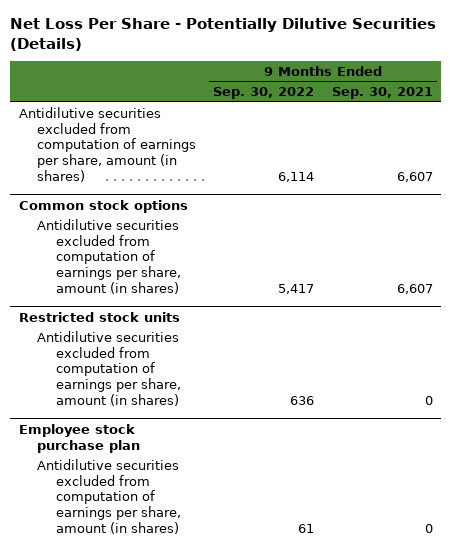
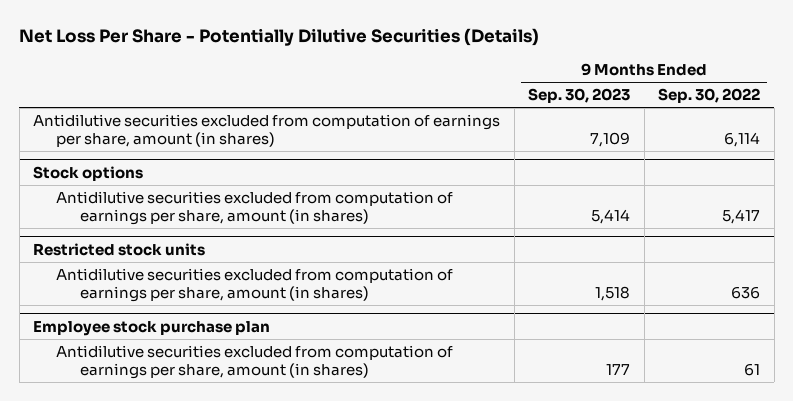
- | 9 Months Ended Sep. 30, 2022 | 9 Months Ended Sep. 30, 2021
+ | 9 Months Ended Sep. 30, 2023 | 9 Months Ended Sep. 30, 2022
- Common stock options
+ Stock options

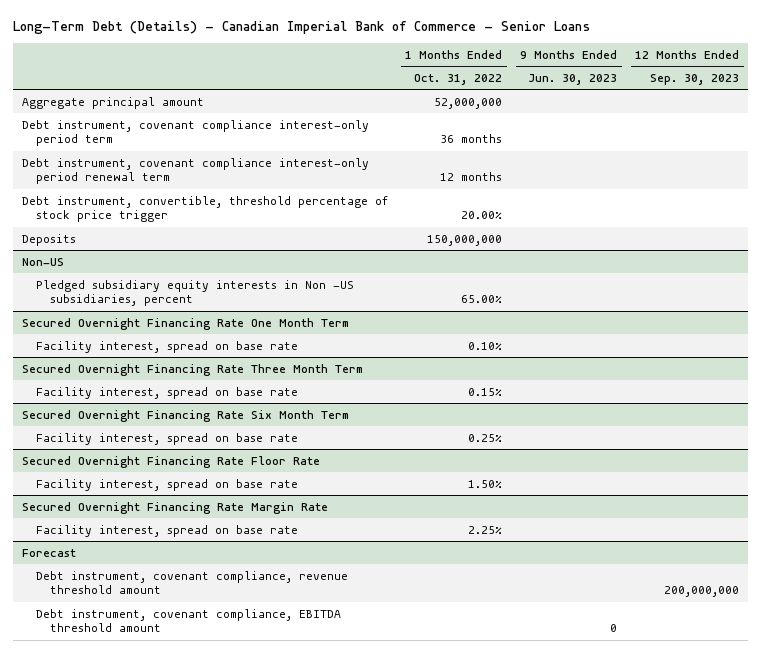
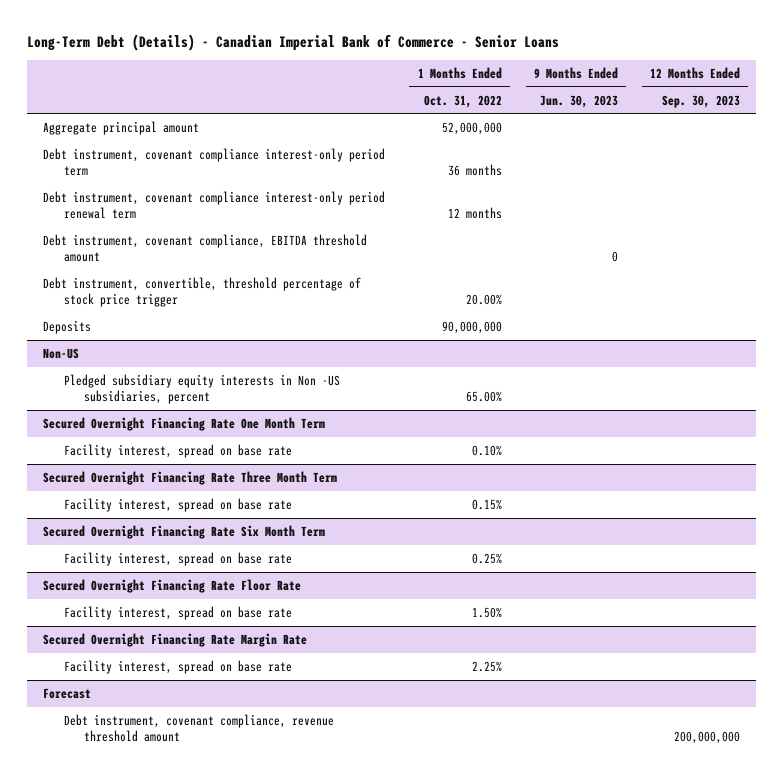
+ Debt instrument, covenant compliance, EBITDA threshold amount | | 0 |
- Deposits | 150,000,000 | |
+ Deposits | 90,000,000 | |
@ Forecast
- Debt instrument, covenant compliance, EBITDA threshold amount | | 0 |

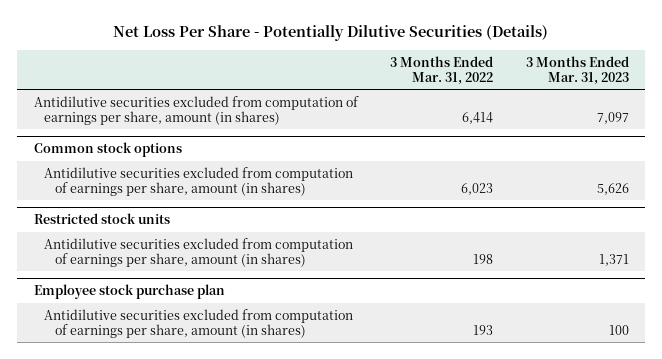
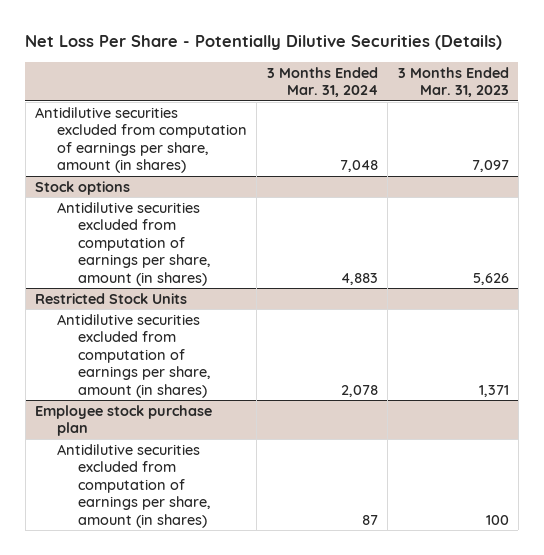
- | 3 Months Ended Mar. 31, 2022 | 3 Months Ended Mar. 31, 2023
+ | 3 Months Ended Mar. 31, 2024 | 3 Months Ended Mar. 31, 2023
- Common stock options
+ Stock options
- Restricted stock units
+ Restricted Stock Units

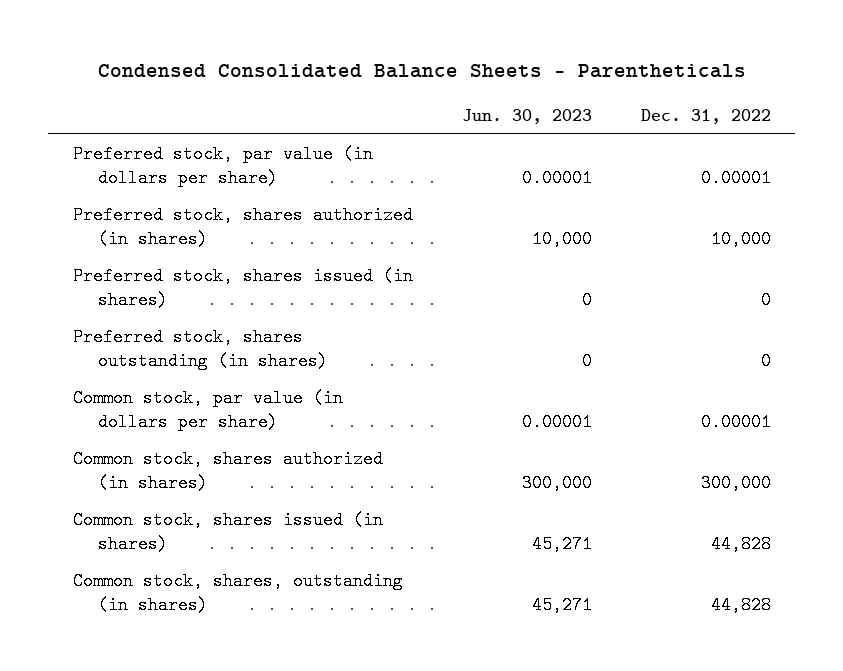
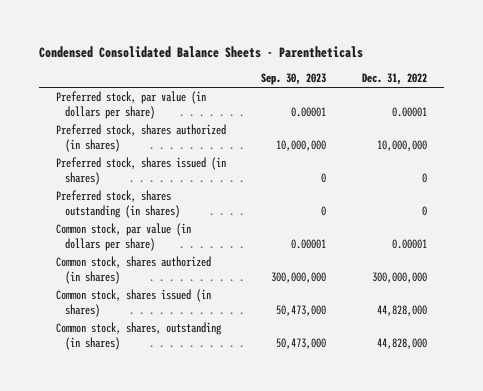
- | Jun. 30, 2023 | Dec. 31, 2022
+ | Sep. 30, 2023 | Dec. 31, 2022
- Preferred stock, shares authorized (in shares) | 10,000 | 10,000
+ Preferred stock, shares authorized (in shares) | 10,000,000 | 10,000,000
- Common stock, shares authorized (in shares) | 300,000 | 300,000
- Common stock, shares issued (in shares) | 45,271 | 44,828
- Common stock, shares, outstanding (in shares) | 45,271 | 44,828
+ Common stock, shares authorized (in shares) | 300,000,000 | 300,000,000
+ Common stock, shares issued (in shares) | 50,473,000 | 44,828,000
+ Common stock, shares, outstanding (in shares) | 50,473,000 | 44,828,000

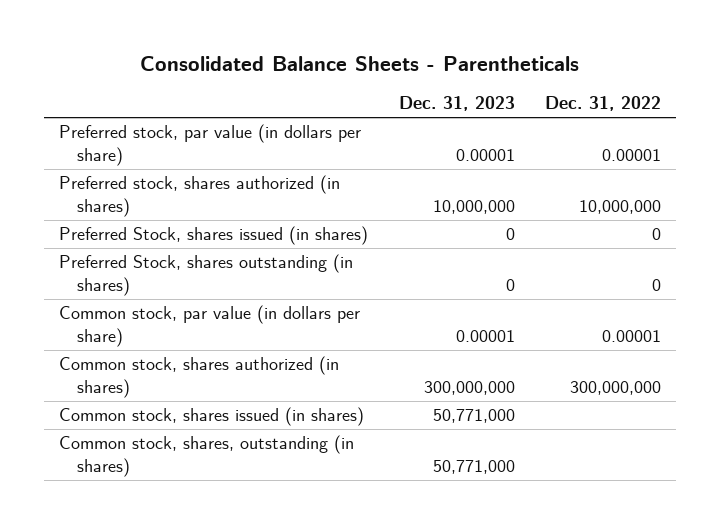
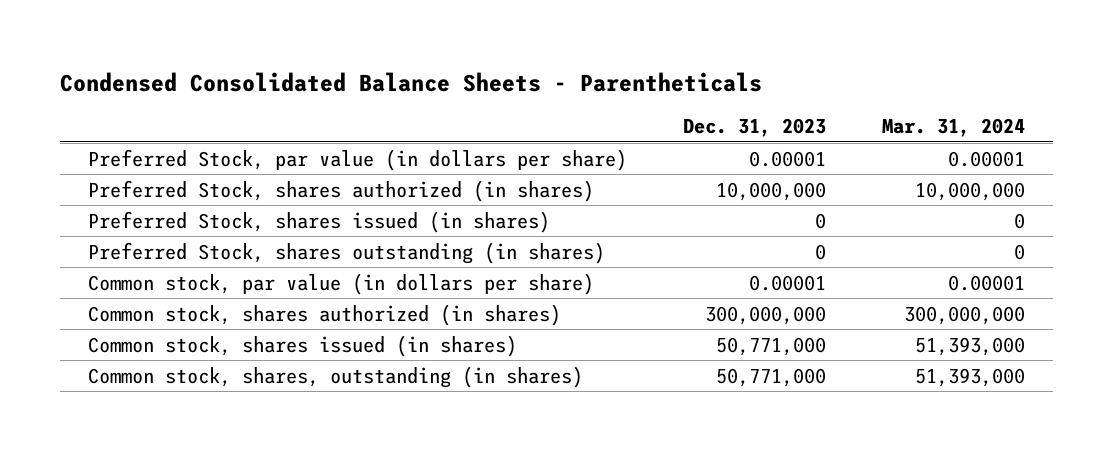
- Consolidated Balance Sheets - Parentheticals
+ Condensed Consolidated Balance Sheets - Parentheticals
- | Dec. 31, 2023 | Dec. 31, 2022
+ | Dec. 31, 2023 | Mar. 31, 2024
- Preferred stock, par value (in dollars per share) | 0.00001 | 0.00001
- Preferred stock, shares authorized (in shares) | 10,000,000 | 10,000,000
+ Preferred Stock, par value (in dollars per share) | 0.00001 | 0.00001
+ Preferred Stock, shares authorized (in shares) | 10,000,000 | 10,000,000

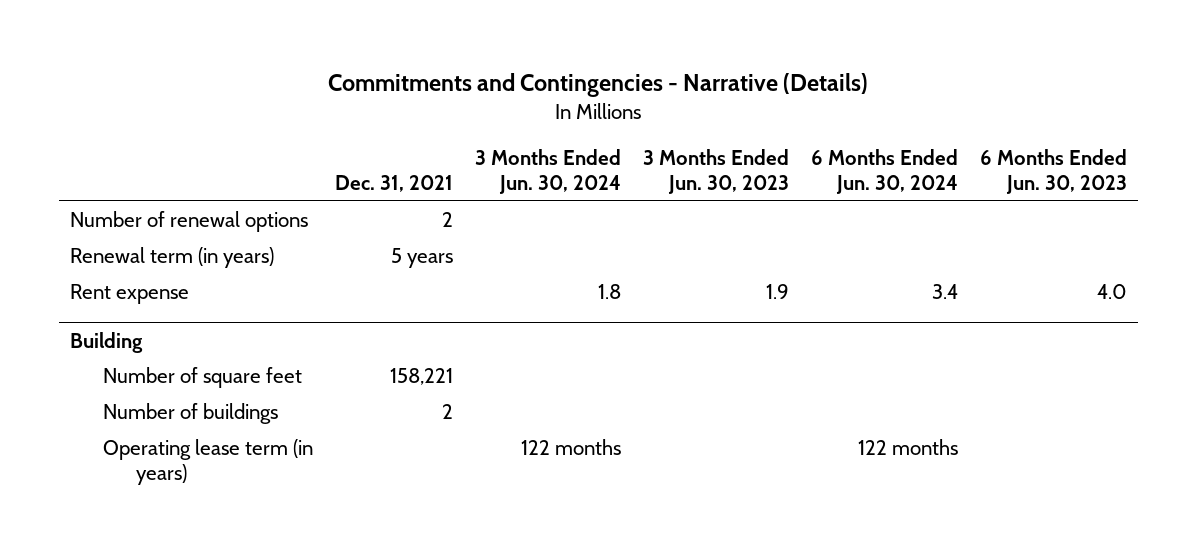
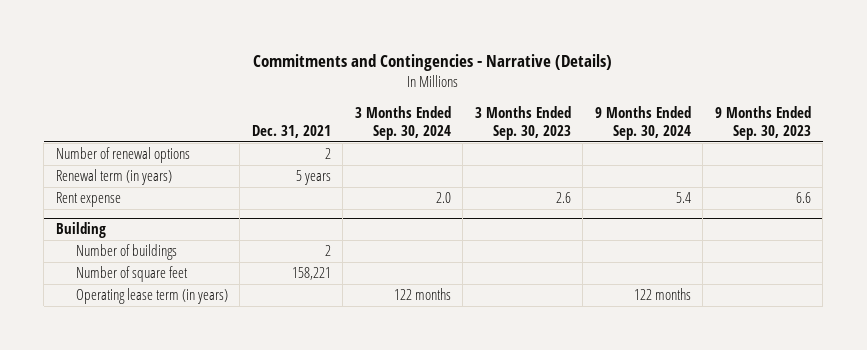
- | Dec. 31, 2021 | 3 Months Ended Jun. 30, 2024 | 3 Months Ended Jun. 30, 2023 | 6 Months Ended Jun. 30, 2024 | 6 Months Ended Jun. 30, 2023
+ | Dec. 31, 2021 | 3 Months Ended Sep. 30, 2024 | 3 Months Ended Sep. 30, 2023 | 9 Months Ended Sep. 30, 2024 | 9 Months Ended Sep. 30, 2023
@ Building
moved down: Number of square feet | 158,221 | | | |

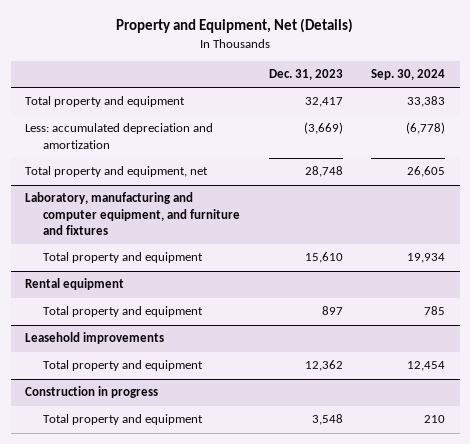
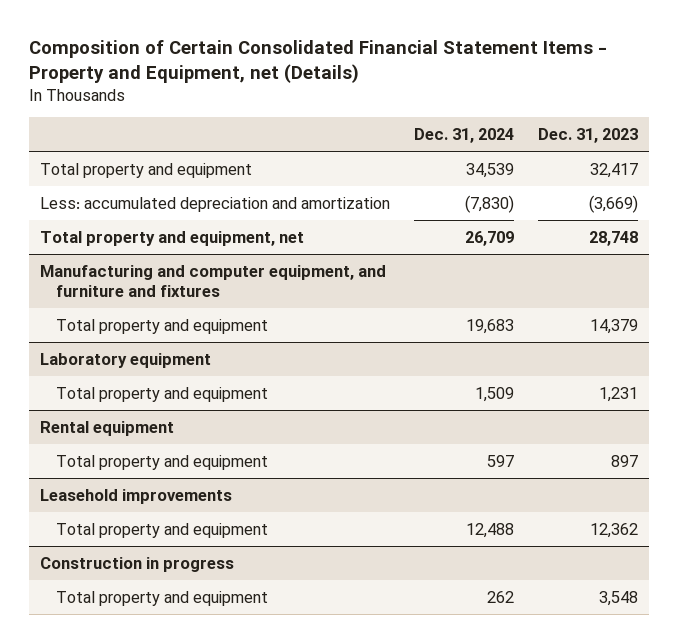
- Property and Equipment, Net (Details)
+ Composition of Certain Consolidated Financial Statement Items - Property and Equipment, net (Details)
- | Dec. 31, 2023 | Sep. 30, 2024
+ | Dec. 31, 2024 | Dec. 31, 2023
- Laboratory, manufacturing and computer equipment, and furniture and fixtures
- Total property and equipment | 15,610 | 19,934
+ Manufacturing and computer equipment, and furniture and fixtures
+ Total property and equipment | 19,683 | 14,379
+ Laboratory equipment
+ Total property and equipment | 1,509 | 1,231

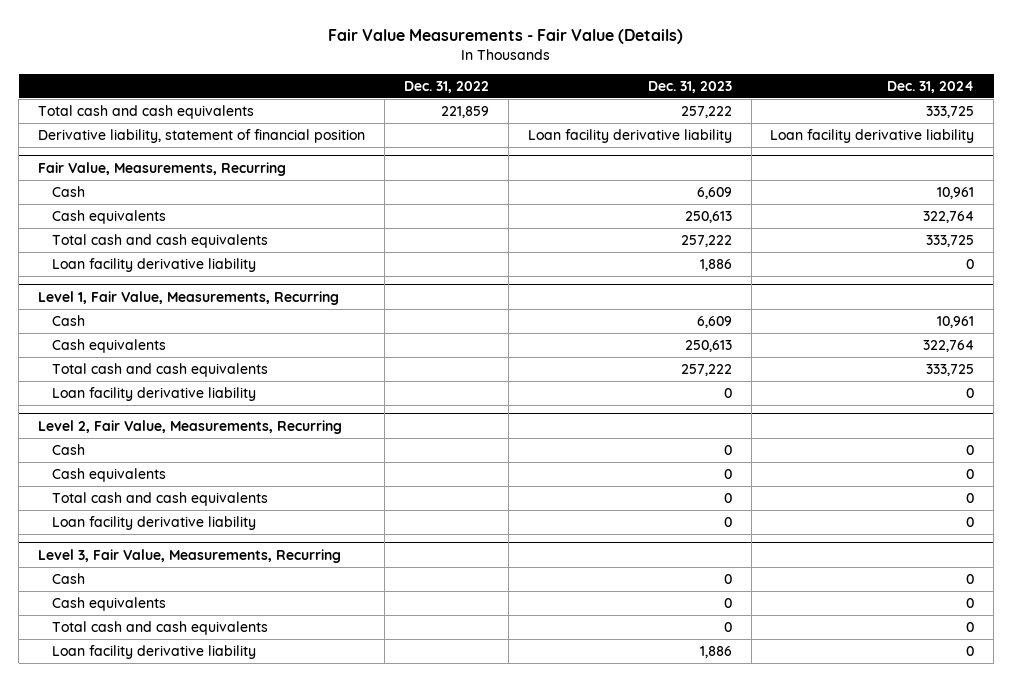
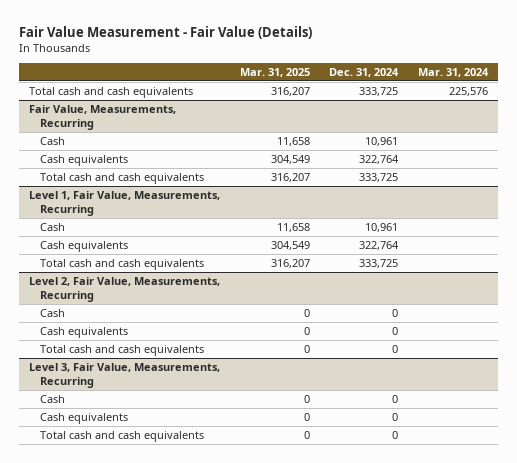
- Fair Value Measurements - Fair Value (Details)
+ Fair Value Measurement - Fair Value (Details)
- | Dec. 31, 2022 | Dec. 31, 2023 | Dec. 31, 2024
+ | Mar. 31, 2025 | Dec. 31, 2024 | Mar. 31, 2024
- Derivative liability, statement of financial position | | Loan facility derivative liability | Loan facility derivative liability
@ Fair Value, Measurements, Recurring
- Loan facility derivative liability | | 1,886 | 0
@ Level 1, Fair Value, Measurements, Recurring
- Loan facility derivative liability | | 0 | 0
@ Level 2, Fair Value, Measurements, Recurring
- Loan facility derivative liability | | 0 | 0
@ Level 3, Fair Value, Measurements, Recurring
- Loan facility derivative liability | | 1,886 | 0

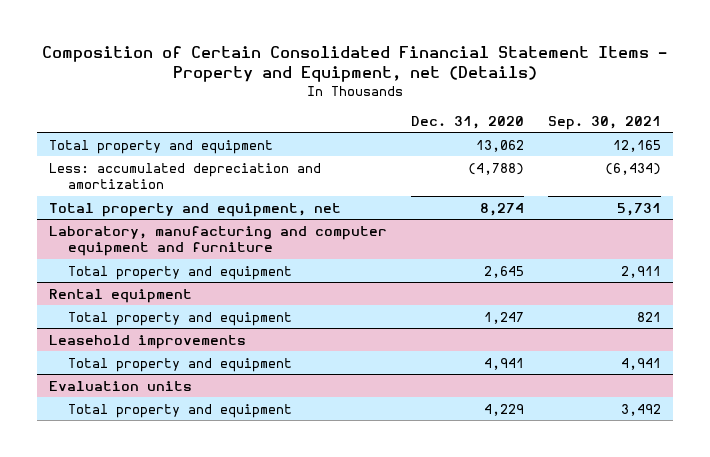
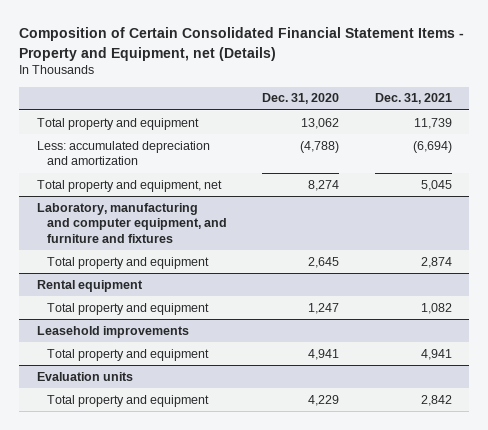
- | Dec. 31, 2020 | Sep. 30, 2021
+ | Dec. 31, 2020 | Dec. 31, 2021
- Laboratory, manufacturing and computer equipment and furniture
+ Laboratory, manufacturing and computer equipment, and furniture and fixtures

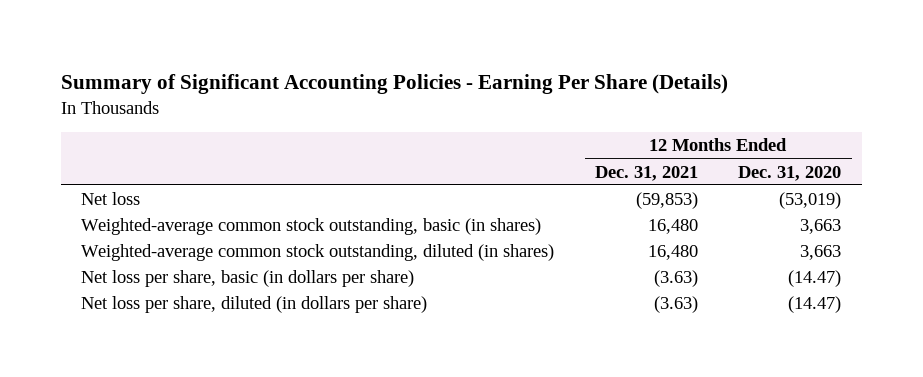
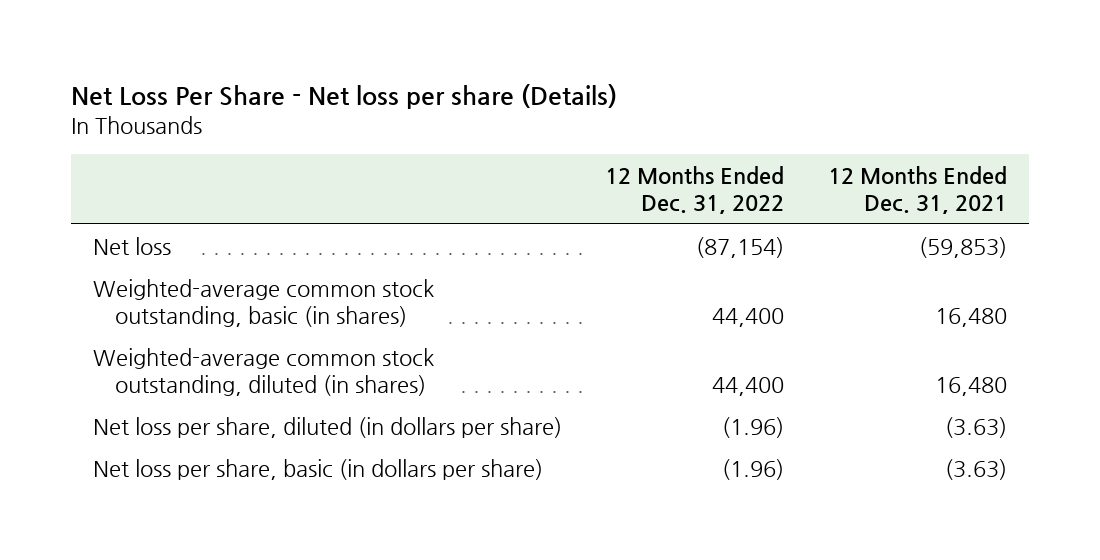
- Summary of Significant Accounting Policies - Earning Per Share (Details)
+ Net Loss Per Share - Net loss per share (Details)
- | 12 Months Ended Dec. 31, 2021 | 12 Months Ended Dec. 31, 2020
+ | 12 Months Ended Dec. 31, 2022 | 12 Months Ended Dec. 31, 2021
moved down: Net loss per share, basic (in dollars per share) | (1.96) | (3.63)

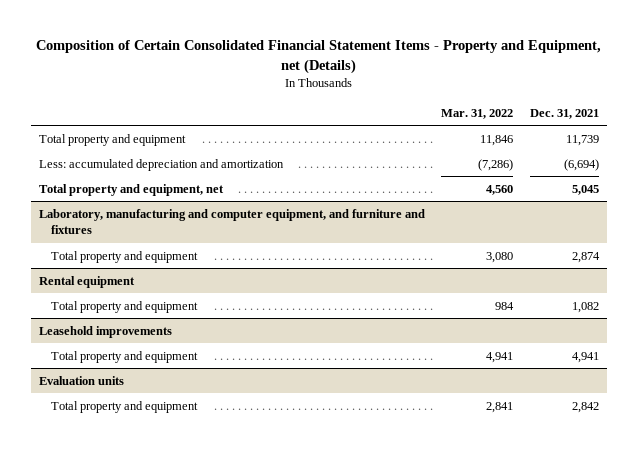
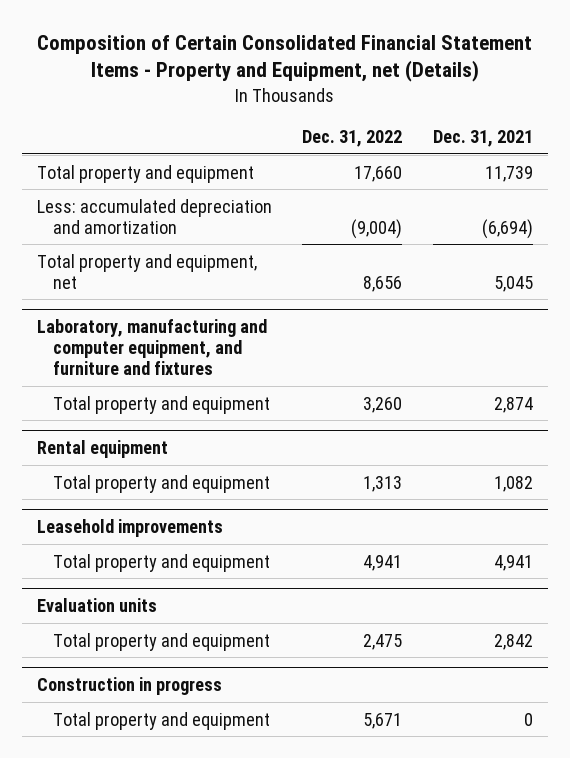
- | Mar. 31, 2022 | Dec. 31, 2021
+ | Dec. 31, 2022 | Dec. 31, 2021
+ Construction in progress
+ Total property and equipment | 5,671 | 0

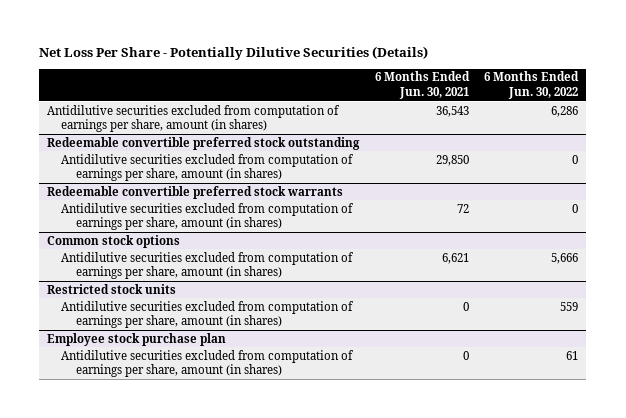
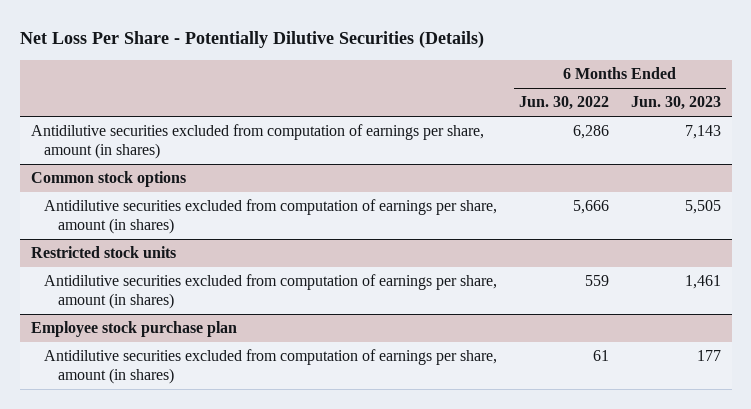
- | 6 Months Ended Jun. 30, 2021 | 6 Months Ended Jun. 30, 2022
+ | 6 Months Ended Jun. 30, 2022 | 6 Months Ended Jun. 30, 2023
- Redeemable convertible preferred stock outstanding
- Antidilutive securities excluded from computation of earnings per share, amount (in shares) | 29,850 | 0
- Redeemable convertible preferred stock warrants
- Antidilutive securities excluded from computation of earnings per share, amount (in shares) | 72 | 0

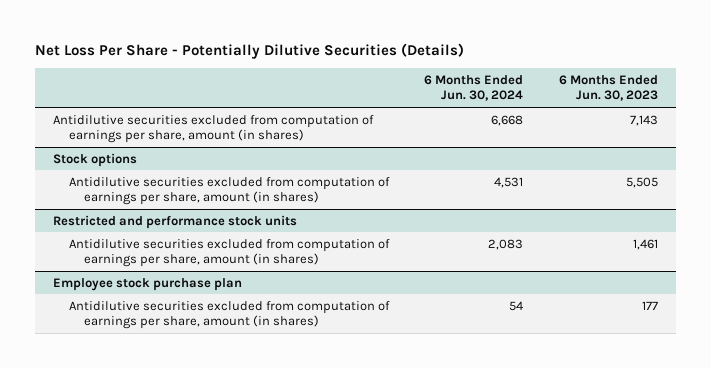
- | 6 Months Ended Jun. 30, 2022 | 6 Months Ended Jun. 30, 2023
+ | 6 Months Ended Jun. 30, 2024 | 6 Months Ended Jun. 30, 2023
- Common stock options
+ Stock options
- Restricted stock units
+ Restricted and performance stock units

